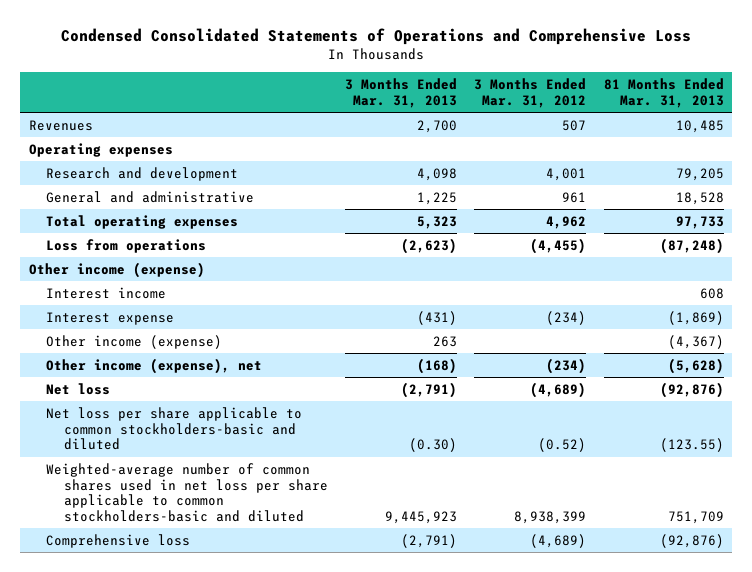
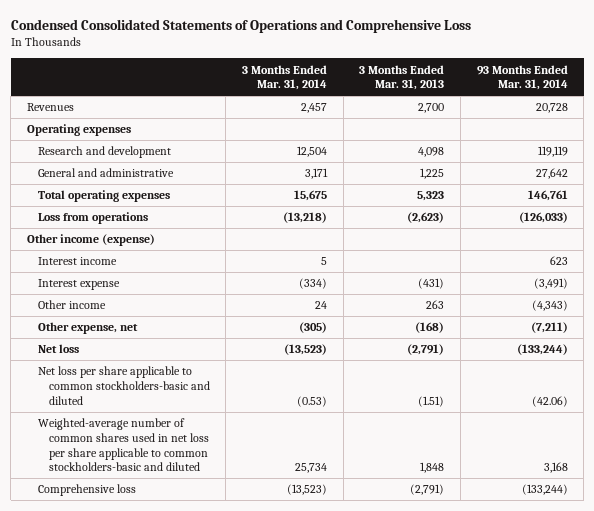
- | 3 Months Ended Mar. 31, 2013 | 3 Months Ended Mar. 31, 2012 | 81 Months Ended Mar. 31, 2013
+ | 3 Months Ended Mar. 31, 2014 | 3 Months Ended Mar. 31, 2013 | 93 Months Ended Mar. 31, 2014
- Other income (expense) | 263 | | (4,367)
- Other income (expense), net | (168) | (234) | (5,628)
+ Other income | 24 | 263 | (4,343)
+ Other expense, net | (305) | (168) | (7,211)
- Net loss per share applicable to common stockholders-basic and diluted | (0.30) | (0.52) | (123.55)
- Weighted-average number of common shares used in net loss per share applicable to common stockholders-basic and diluted | 9,445,923 | 8,938,399 | 751,709
+ Net loss per share applicable to common stockholders-basic and diluted | (0.53) | (1.51) | (42.06)
+ Weighted-average number of common shares used in net loss per share applicable to common stockholders-basic and diluted | 25,734 | 1,848 | 3,168

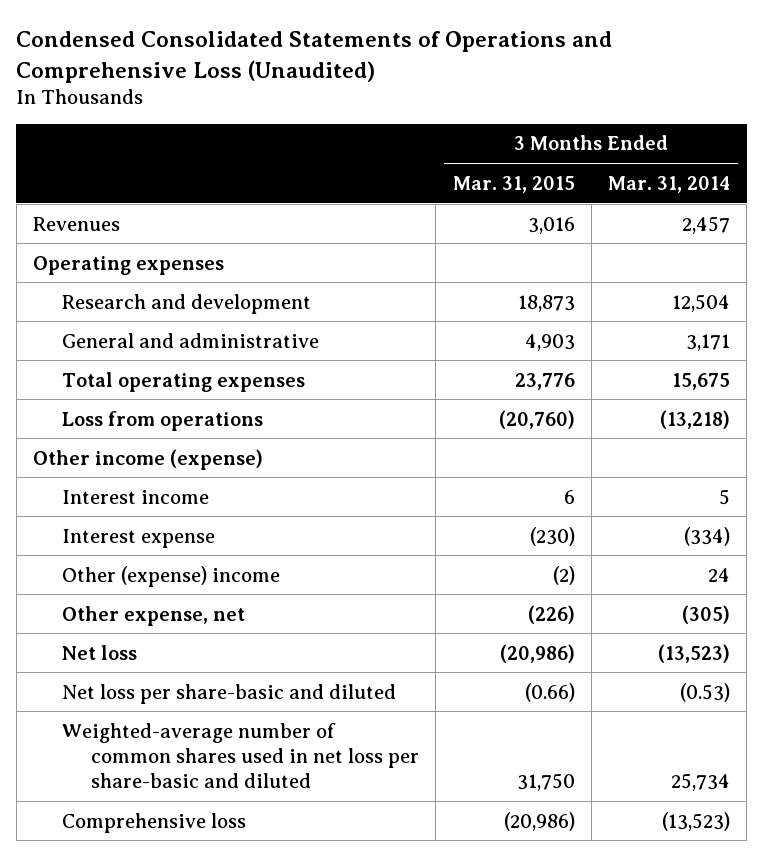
- Condensed Consolidated Statements of Operations and Comprehensive Loss
+ Condensed Consolidated Statements of Operations and Comprehensive Loss (Unaudited)
- | 3 Months Ended Mar. 31, 2014 | 3 Months Ended Mar. 31, 2013 | 93 Months Ended Mar. 31, 2014
+ | 3 Months Ended Mar. 31, 2015 | 3 Months Ended Mar. 31, 2014
- Other income | 24 | 263 | (4,343)
+ Other (expense) income | (2) | 24
- Net loss per share applicable to common stockholders-basic and diluted | (0.53) | (1.51) | (42.06)
- Weighted-average number of common shares used in net loss per share applicable to common stockholders-basic and diluted | 25,734 | 1,848 | 3,168
+ Net loss per share-basic and diluted | (0.66) | (0.53)
+ Weighted-average number of common shares used in net loss per share-basic and diluted | 31,750 | 25,734

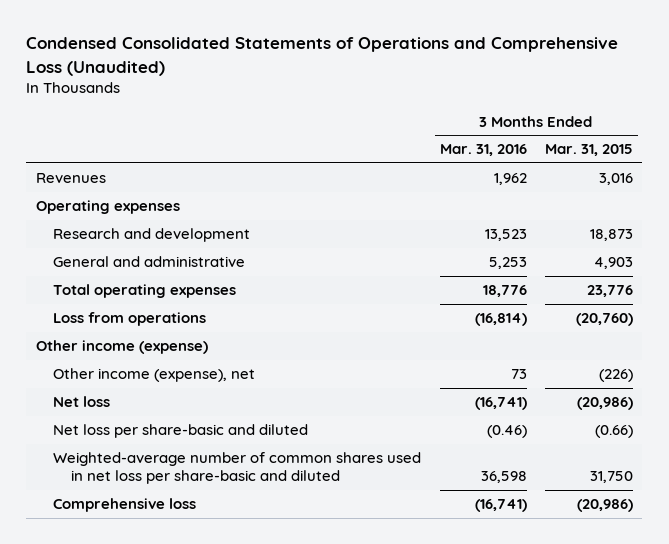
- | 3 Months Ended Mar. 31, 2015 | 3 Months Ended Mar. 31, 2014
+ | 3 Months Ended Mar. 31, 2016 | 3 Months Ended Mar. 31, 2015
- Interest income | 6 | 5
- Interest expense | (230) | (334)
- Other (expense) income | (2) | 24
- Other expense, net | (226) | (305)
+ Other income (expense), net | 73 | (226)

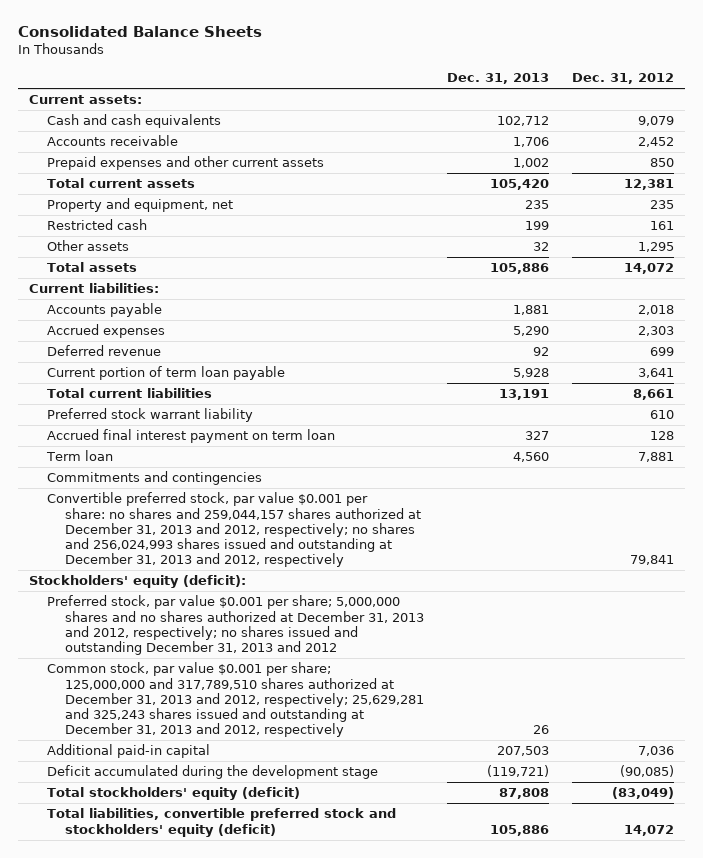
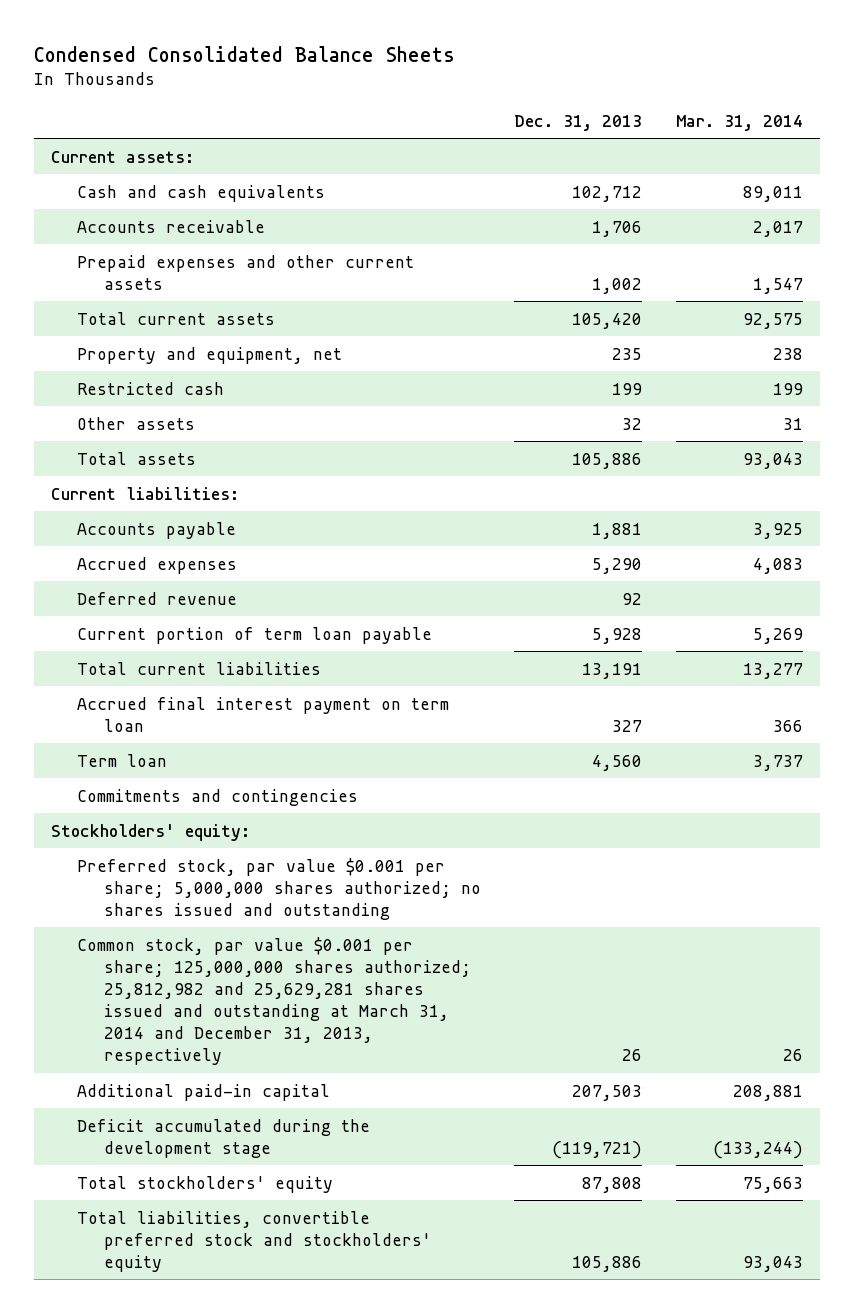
- Consolidated Balance Sheets
+ Condensed Consolidated Balance Sheets
- | Dec. 31, 2013 | Dec. 31, 2012
+ | Dec. 31, 2013 | Mar. 31, 2014
- Preferred stock warrant liability | | 610
- Convertible preferred stock, par value $0.001 per share: no shares and 259,044,157 shares authorized at December 31, 2013 and 2012, respectively; no shares and 256,024,993 shares issued and outstanding at December 31, 2013 and 2012, respectively | | 79,841
- Stockholders' equity (deficit):
- Preferred stock, par value $0.001 per share; 5,000,000 shares and no shares authorized at December 31, 2013 and 2012, respectively; no shares issued and outstanding December 31, 2013 and 2012
- Common stock, par value $0.001 per share; 125,000,000 and 317,789,510 shares authorized at December 31, 2013 and 2012, respectively; 25,629,281 and 325,243 shares issued and outstanding at December 31, 2013 and 2012, respectively | 26 |
+ Stockholders' equity:
+ Preferred stock, par value $0.001 per share; 5,000,000 shares authorized; no shares issued and outstanding
+ Common stock, par value $0.001 per share; 125,000,000 shares authorized; 25,812,982 and 25,629,281 shares issued and outstanding at March 31, 2014 and December 31, 2013, respectively | 26 | 26
- Total stockholders' equity (deficit) | 87,808 | (83,049)
- Total liabilities, convertible preferred stock and stockholders' equity (deficit) | 105,886 | 14,072
+ Total stockholders' equity | 87,808 | 75,663
+ Total liabilities, convertible preferred stock and stockholders' equity | 105,886 | 93,043

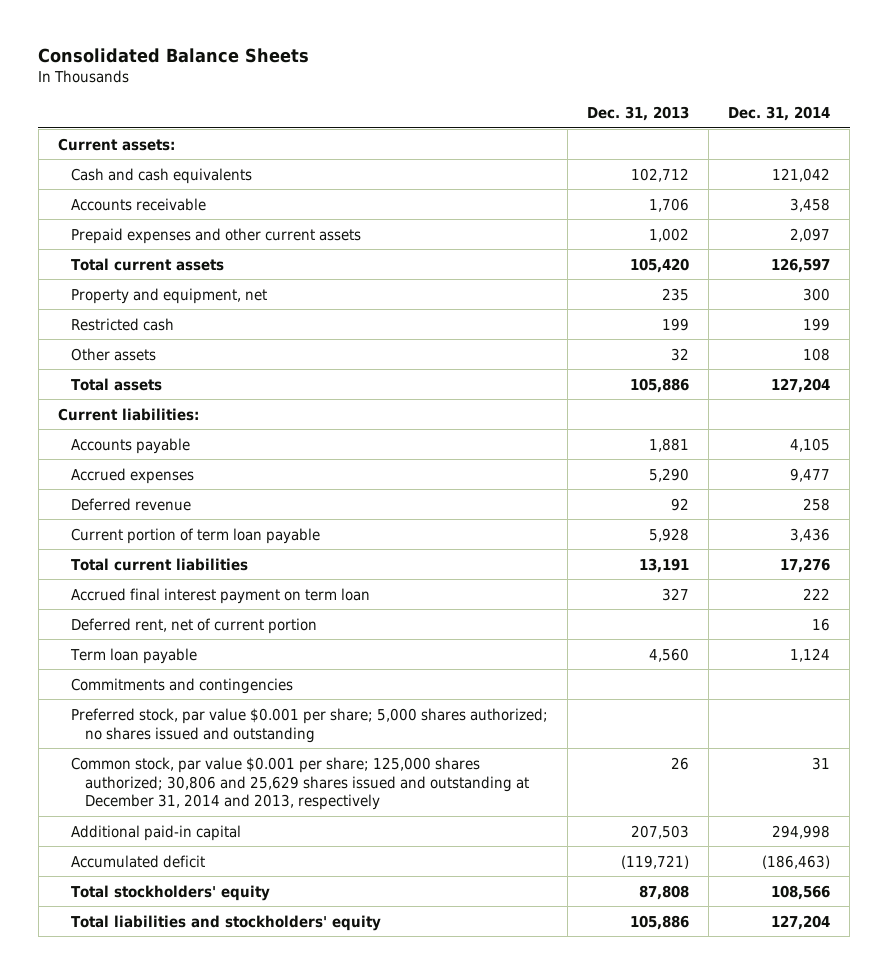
- Condensed Consolidated Balance Sheets
+ Consolidated Balance Sheets
- | Dec. 31, 2013 | Mar. 31, 2014
+ | Dec. 31, 2013 | Dec. 31, 2014
- Term loan | 4,560 | 3,737
+ Deferred rent, net of current portion | | 16
+ Term loan payable | 4,560 | 1,124
- Stockholders' equity:
- Preferred stock, par value $0.001 per share; 5,000,000 shares authorized; no shares issued and outstanding
- Common stock, par value $0.001 per share; 125,000,000 shares authorized; 25,812,982 and 25,629,281 shares issued and outstanding at March 31, 2014 and December 31, 2013, respectively | 26 | 26
+ Preferred stock, par value $0.001 per share; 5,000 shares authorized; no shares issued and outstanding
+ Common stock, par value $0.001 per share; 125,000 shares authorized; 30,806 and 25,629 shares issued and outstanding at December 31, 2014 and 2013, respectively | 26 | 31
- Deficit accumulated during the development stage | (119,721) | (133,244)
+ Accumulated deficit | (119,721) | (186,463)
- Total liabilities, convertible preferred stock and stockholders' equity | 105,886 | 93,043
+ Total liabilities and stockholders' equity | 105,886 | 127,204

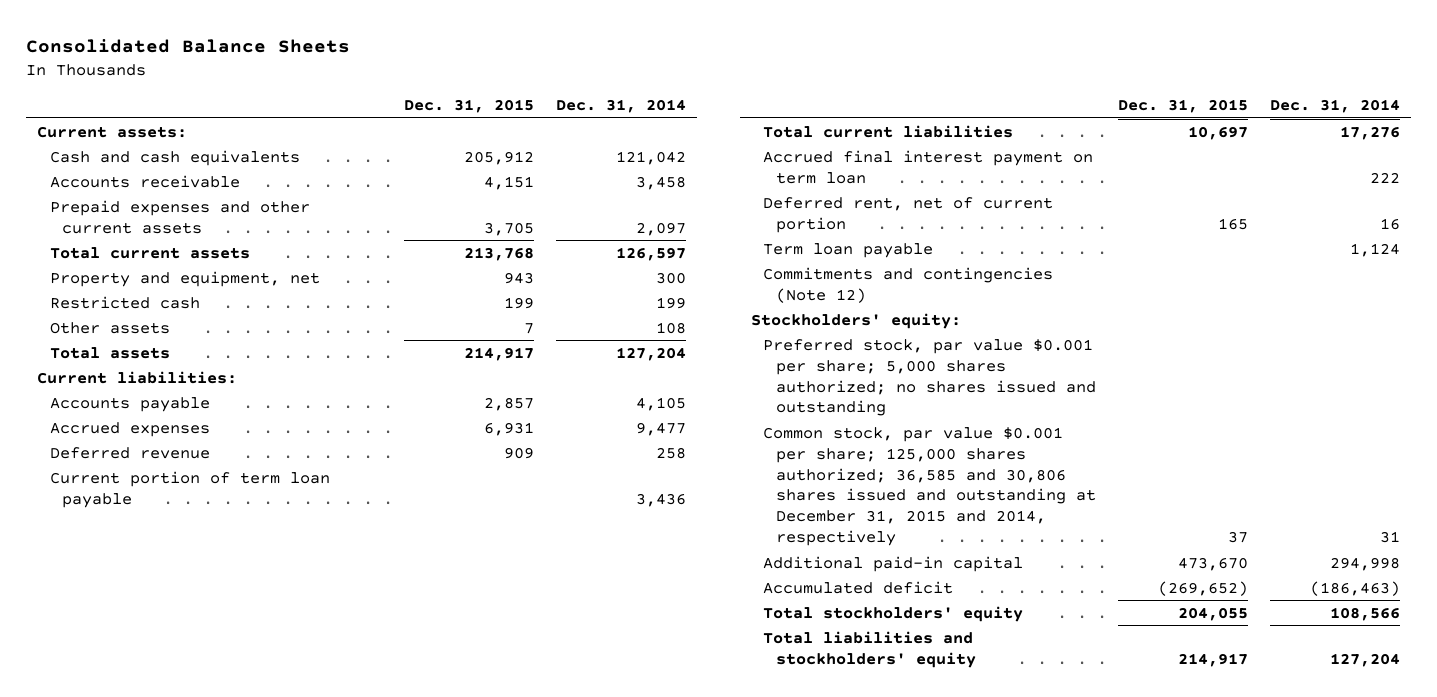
- | Dec. 31, 2013 | Dec. 31, 2014
+ | Dec. 31, 2015 | Dec. 31, 2014
- Commitments and contingencies
+ Commitments and contingencies (Note 12)
+ Stockholders' equity:
- Common stock, par value $0.001 per share; 125,000 shares authorized; 30,806 and 25,629 shares issued and outstanding at December 31, 2014 and 2013, respectively | 26 | 31
+ Common stock, par value $0.001 per share; 125,000 shares authorized; 36,585 and 30,806 shares issued and outstanding at December 31, 2015 and 2014, respectively | 37 | 31

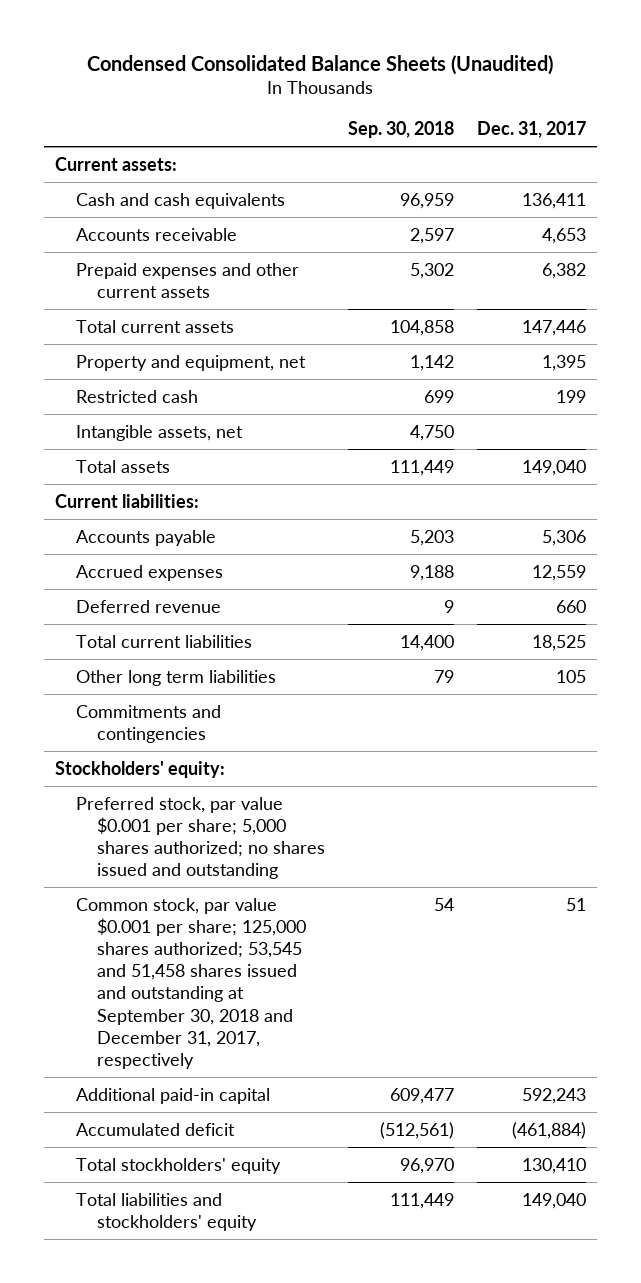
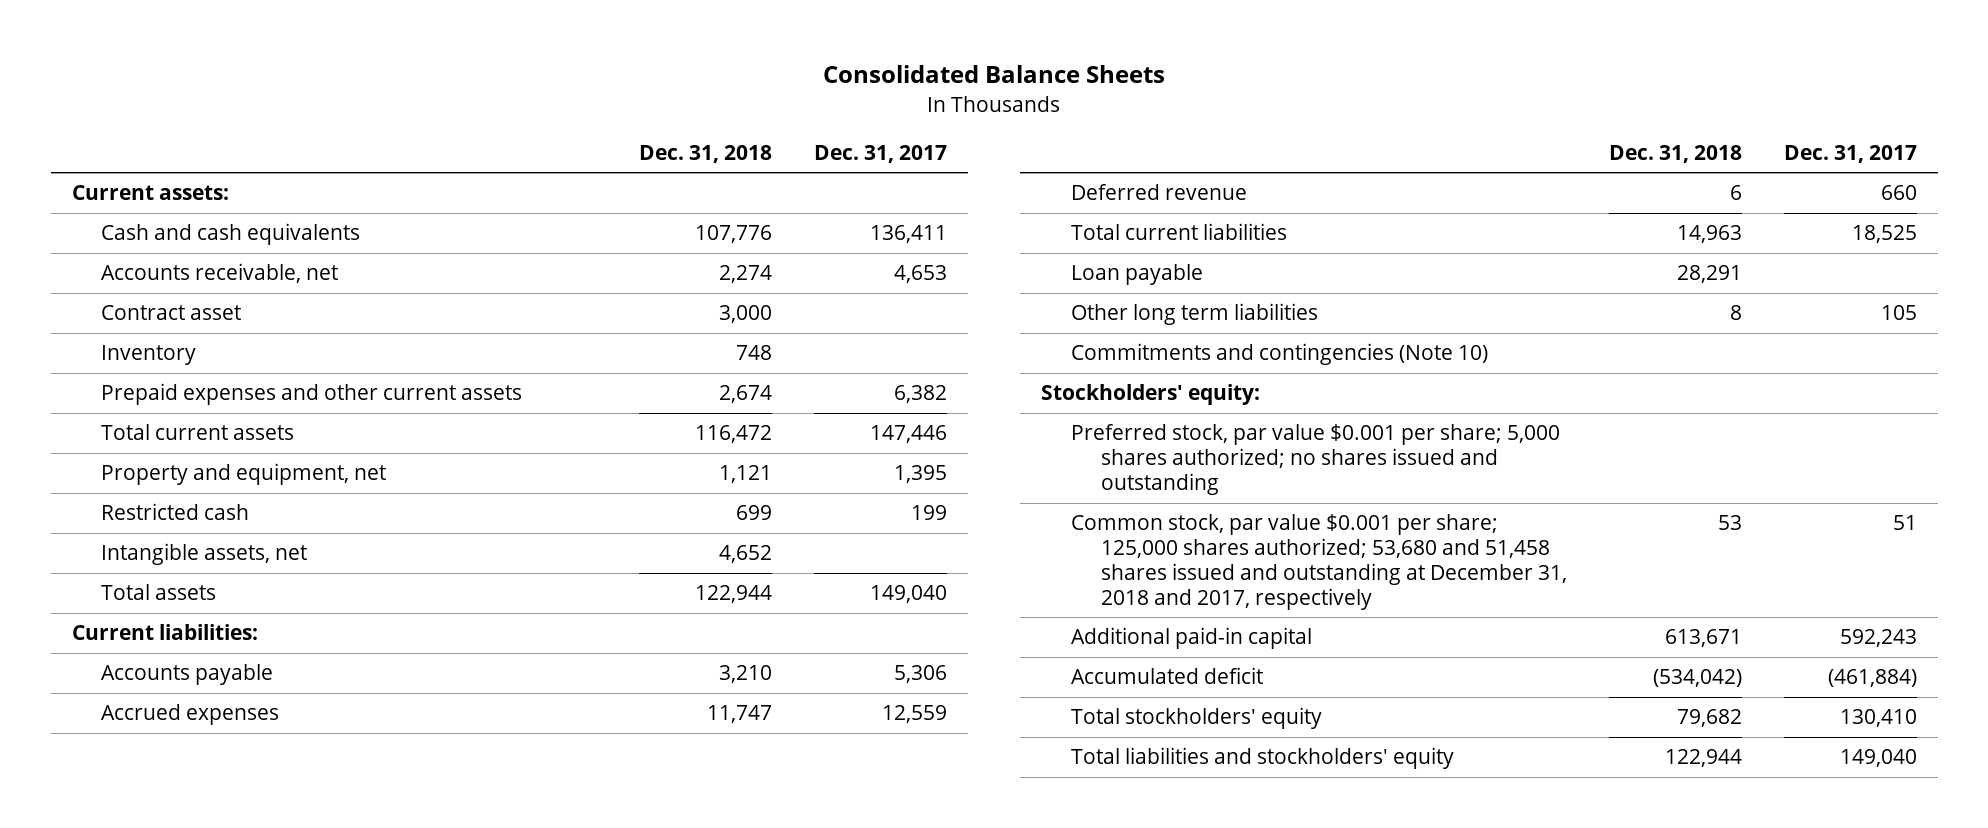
- Condensed Consolidated Balance Sheets (Unaudited)
+ Consolidated Balance Sheets
- | Sep. 30, 2018 | Dec. 31, 2017
+ | Dec. 31, 2018 | Dec. 31, 2017
- Accounts receivable | 2,597 | 4,653
+ Accounts receivable, net | 2,274 | 4,653
+ Contract asset | 3,000 |
+ Inventory | 748 |
+ Loan payable | 28,291 |
- Commitments and contingencies
+ Commitments and contingencies (Note 10)
- Common stock, par value $0.001 per share; 125,000 shares authorized; 53,545 and 51,458 shares issued and outstanding at September 30, 2018 and December 31, 2017, respectively | 54 | 51
+ Common stock, par value $0.001 per share; 125,000 shares authorized; 53,680 and 51,458 shares issued and outstanding at December 31, 2018 and 2017, respectively | 53 | 51

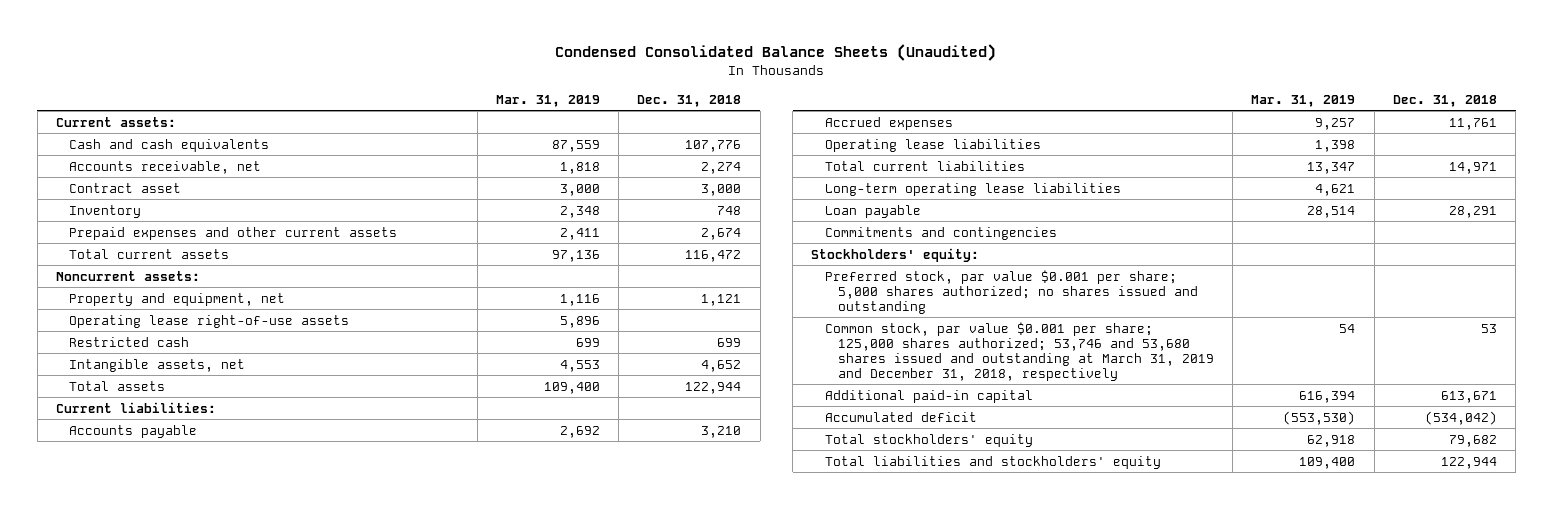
- Consolidated Balance Sheets
+ Condensed Consolidated Balance Sheets (Unaudited)
- | Dec. 31, 2018 | Dec. 31, 2017
+ | Mar. 31, 2019 | Dec. 31, 2018
+ Noncurrent assets:
+ Operating lease right-of-use assets | 5,896 |
- Accrued expenses | 11,747 | 12,559
- Deferred revenue | 6 | 660
- Total current liabilities | 14,963 | 18,525
+ Accrued expenses | 9,257 | 11,761
+ Operating lease liabilities | 1,398 |
+ Total current liabilities | 13,347 | 14,971
+ Long-term operating lease liabilities | 4,621 |
- Other long term liabilities | 8 | 105
- Commitments and contingencies (Note 10)
+ Commitments and contingencies
- Common stock, par value $0.001 per share; 125,000 shares authorized; 53,680 and 51,458 shares issued and outstanding at December 31, 2018 and 2017, respectively | 53 | 51
+ Common stock, par value $0.001 per share; 125,000 shares authorized; 53,746 and 53,680 shares issued and outstanding at March 31, 2019 and December 31, 2018, respectively | 54 | 53

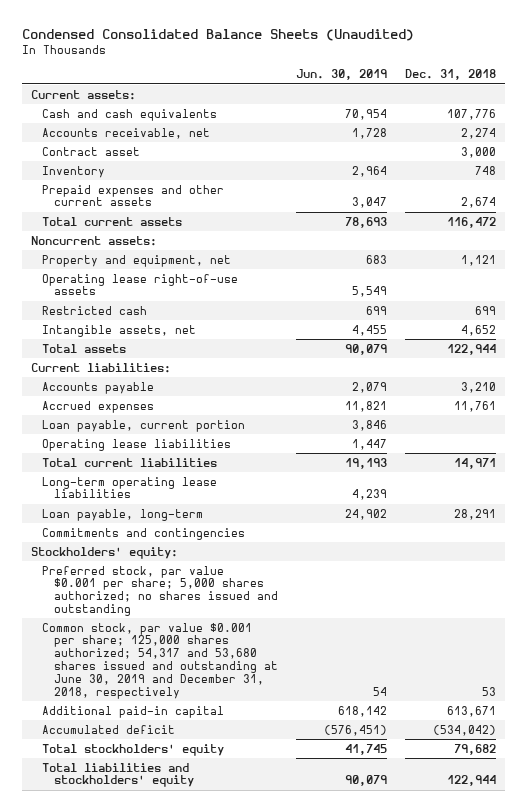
- | Mar. 31, 2019 | Dec. 31, 2018
+ | Jun. 30, 2019 | Dec. 31, 2018
+ Loan payable, current portion | 3,846 |
- Loan payable | 28,514 | 28,291
+ Loan payable, long-term | 24,902 | 28,291
- Common stock, par value $0.001 per share; 125,000 shares authorized; 53,746 and 53,680 shares issued and outstanding at March 31, 2019 and December 31, 2018, respectively | 54 | 53
+ Common stock, par value $0.001 per share; 125,000 shares authorized; 54,317 and 53,680 shares issued and outstanding at June 30, 2019 and December 31, 2018, respectively | 54 | 53

